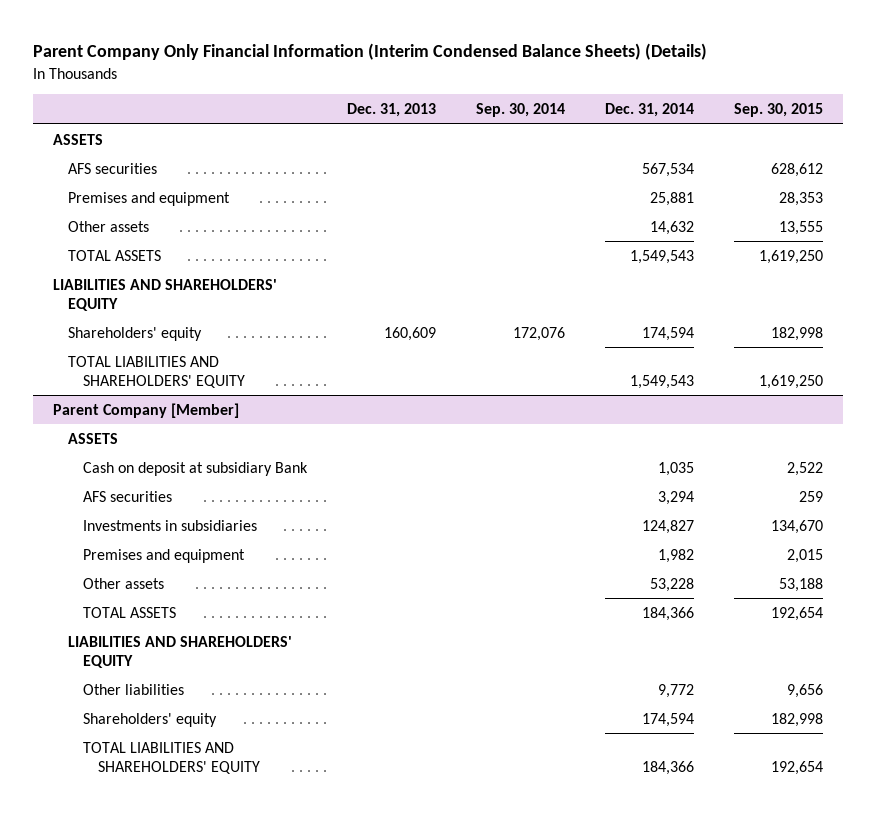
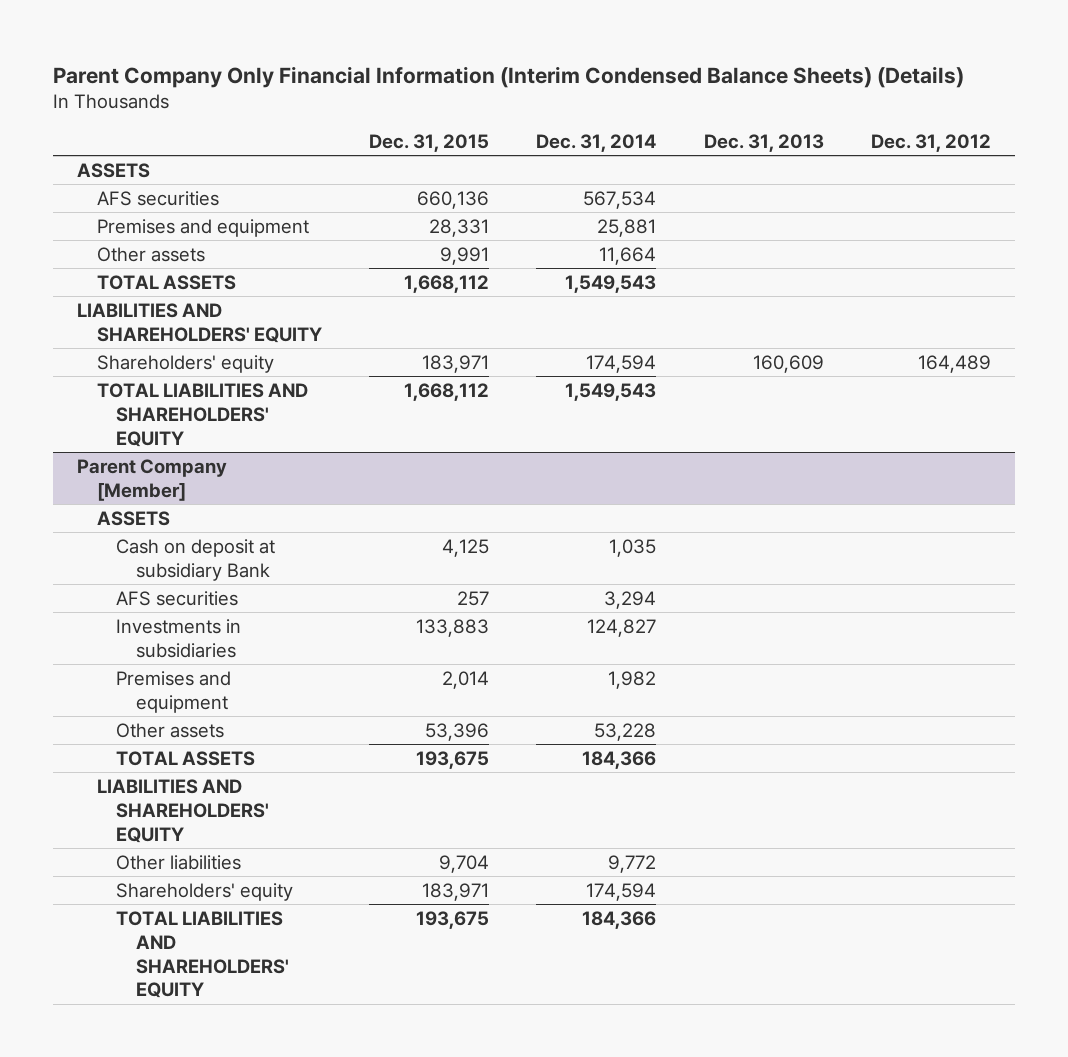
- | Dec. 31, 2013 | Sep. 30, 2014 | Dec. 31, 2014 | Sep. 30, 2015
+ | Dec. 31, 2015 | Dec. 31, 2014 | Dec. 31, 2013 | Dec. 31, 2012
- Other assets | | | 14,632 | 13,555
+ Other assets | 9,991 | 11,664 | |

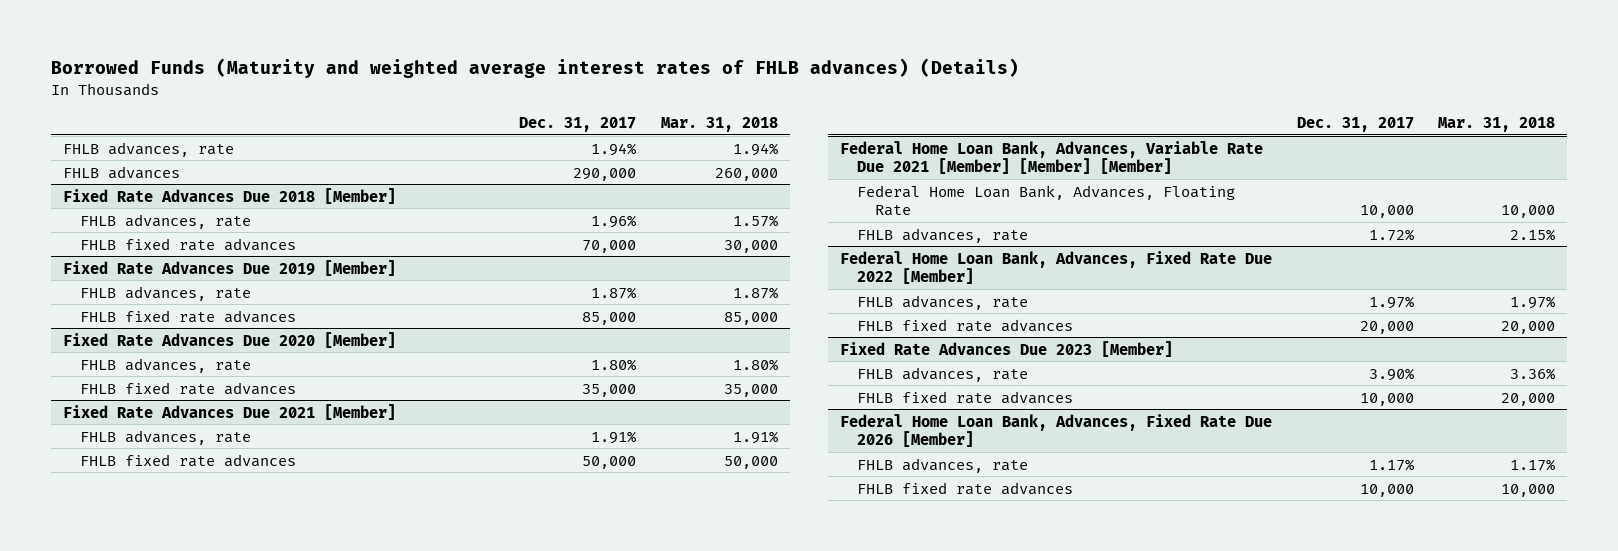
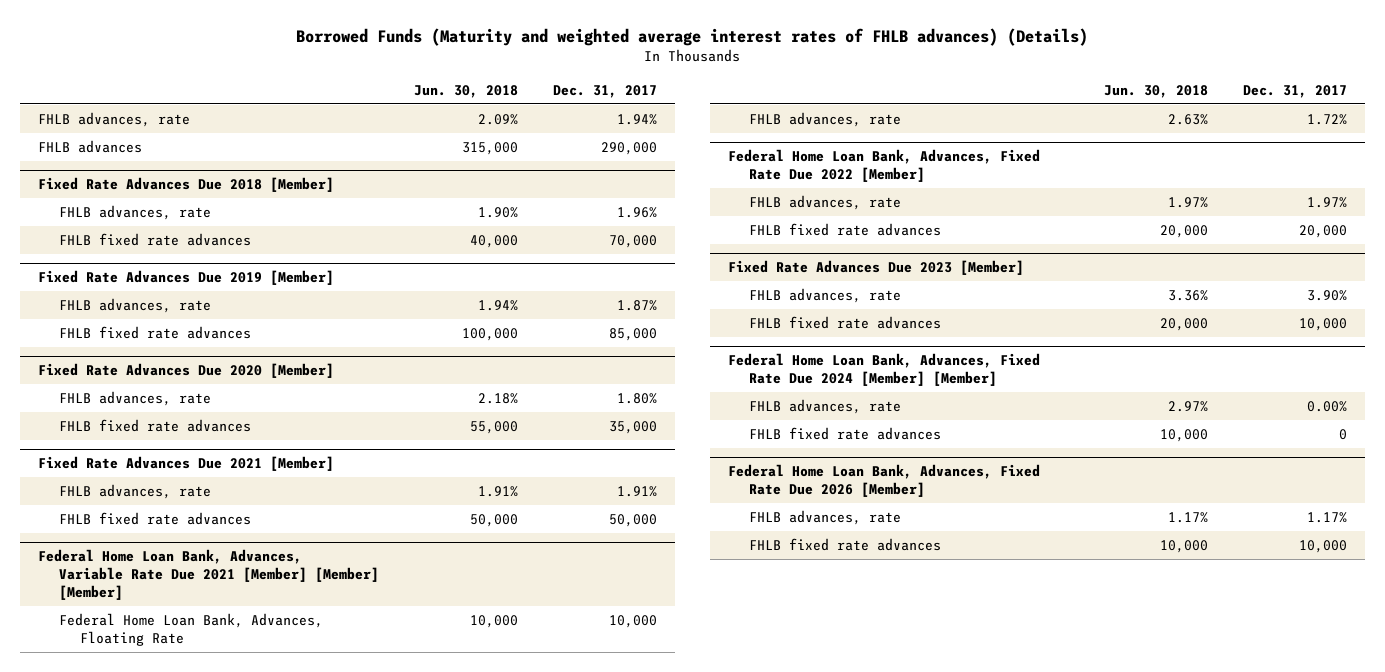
- | Dec. 31, 2017 | Mar. 31, 2018
+ | Jun. 30, 2018 | Dec. 31, 2017
+ Federal Home Loan Bank, Advances, Fixed Rate Due 2024 [Member] [Member]
+ FHLB advances, rate | 2.97% | 0.00%
+ FHLB fixed rate advances | 10,000 | 0

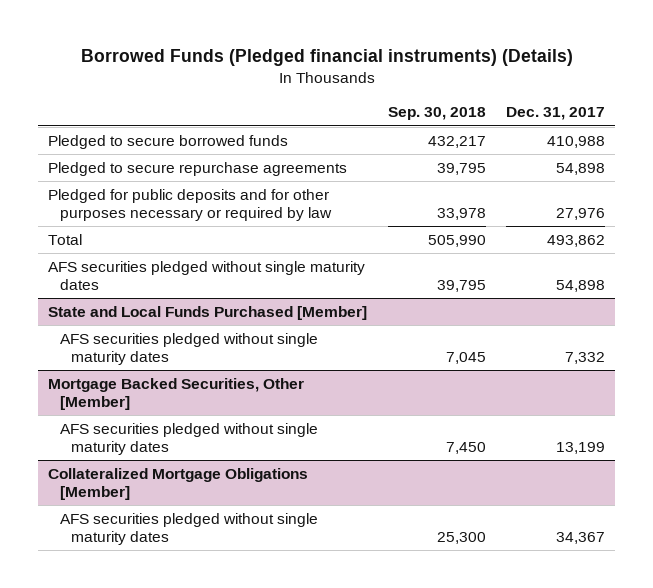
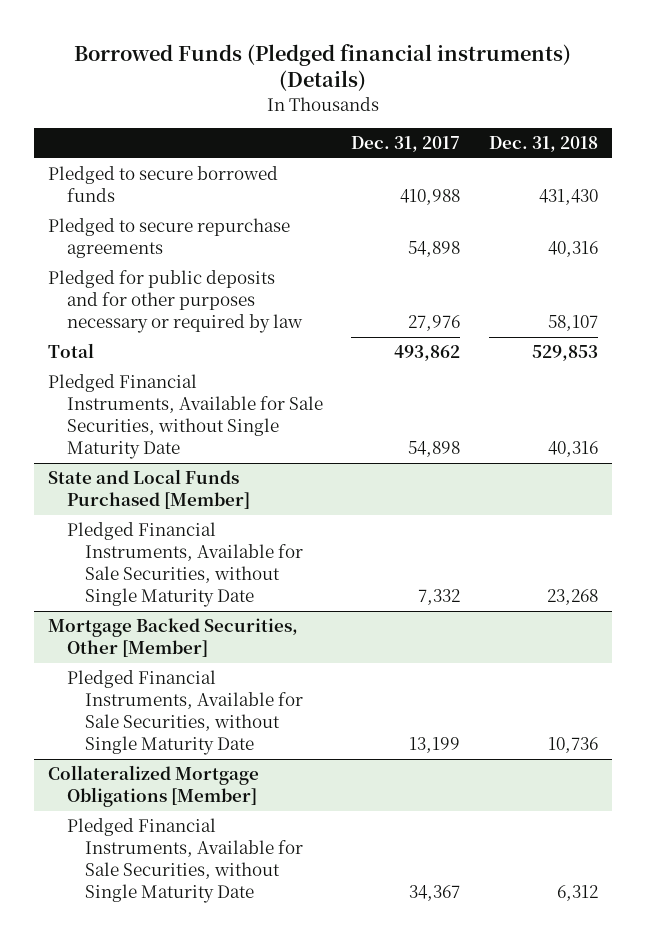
- | Sep. 30, 2018 | Dec. 31, 2017
+ | Dec. 31, 2017 | Dec. 31, 2018
- AFS securities pledged without single maturity dates | 39,795 | 54,898
+ Pledged Financial Instruments, Available for Sale Securities, without Single Maturity Date | 54,898 | 40,316
@ State and Local Funds Purchased [Member]
- AFS securities pledged without single maturity dates | 7,045 | 7,332
+ Pledged Financial Instruments, Available for Sale Securities, without Single Maturity Date | 7,332 | 23,268
@ Mortgage Backed Securities, Other [Member]
- AFS securities pledged without single maturity dates | 7,450 | 13,199
+ Pledged Financial Instruments, Available for Sale Securities, without Single Maturity Date | 13,199 | 10,736
@ Collateralized Mortgage Obligations [Member]
- AFS securities pledged without single maturity dates | 25,300 | 34,367
+ Pledged Financial Instruments, Available for Sale Securities, without Single Maturity Date | 34,367 | 6,312

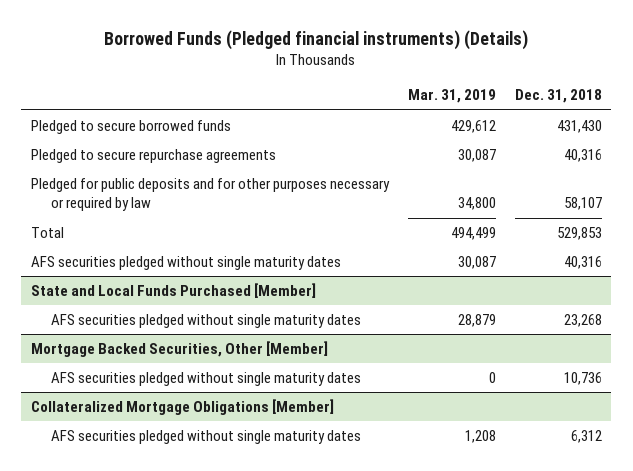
- | Dec. 31, 2017 | Dec. 31, 2018
+ | Mar. 31, 2019 | Dec. 31, 2018
- Pledged Financial Instruments, Available for Sale Securities, without Single Maturity Date | 54,898 | 40,316
+ AFS securities pledged without single maturity dates | 30,087 | 40,316
@ State and Local Funds Purchased [Member]
- Pledged Financial Instruments, Available for Sale Securities, without Single Maturity Date | 7,332 | 23,268
+ AFS securities pledged without single maturity dates | 28,879 | 23,268
@ Mortgage Backed Securities, Other [Member]
- Pledged Financial Instruments, Available for Sale Securities, without Single Maturity Date | 13,199 | 10,736
+ AFS securities pledged without single maturity dates | 0 | 10,736
@ Collateralized Mortgage Obligations [Member]
- Pledged Financial Instruments, Available for Sale Securities, without Single Maturity Date | 34,367 | 6,312
+ AFS securities pledged without single maturity dates | 1,208 | 6,312

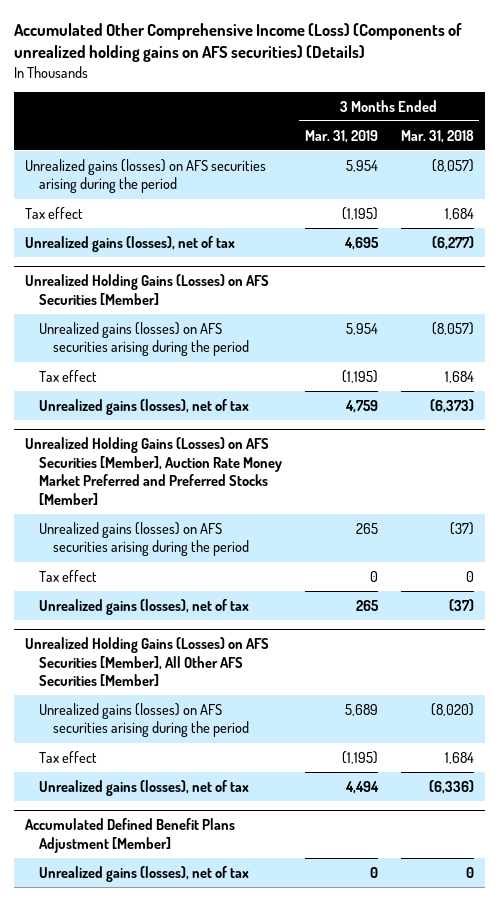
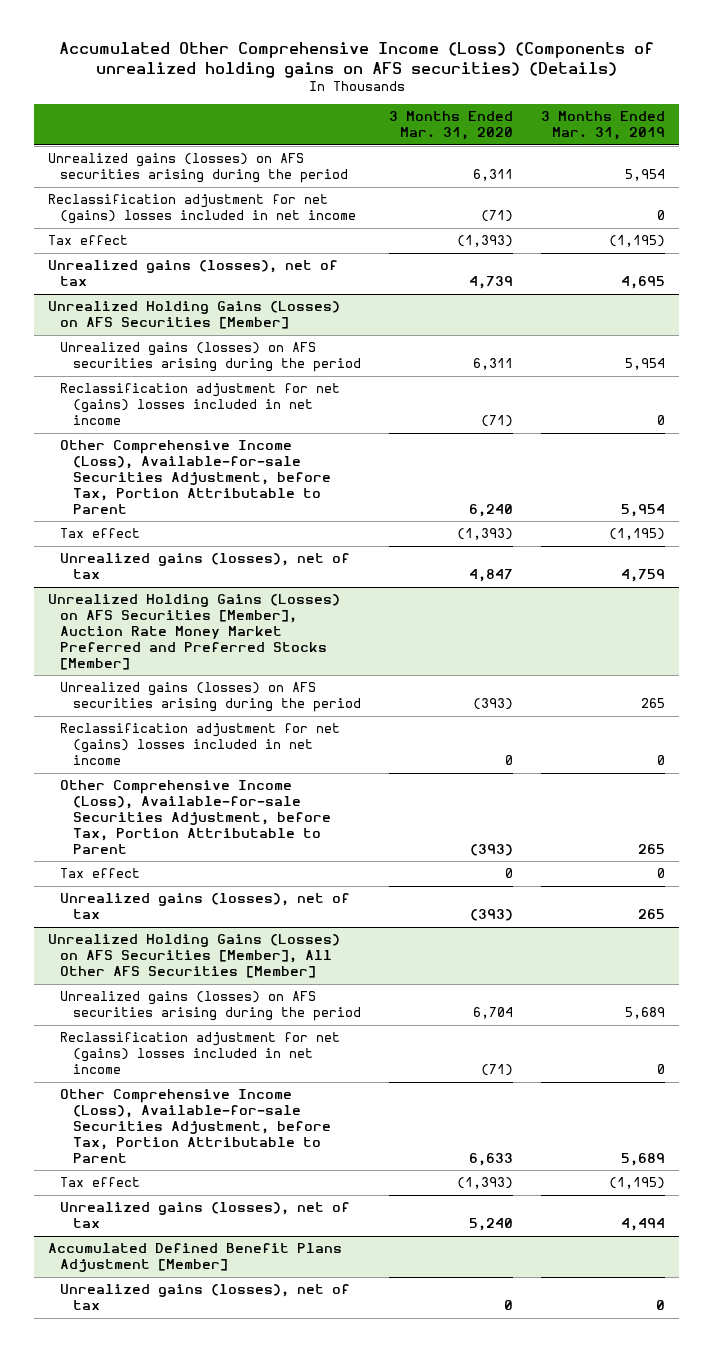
- | 3 Months Ended Mar. 31, 2019 | 3 Months Ended Mar. 31, 2018
+ | 3 Months Ended Mar. 31, 2020 | 3 Months Ended Mar. 31, 2019
+ Reclassification adjustment for net (gains) losses included in net income | (71) | 0
@ Unrealized Holding Gains (Losses) on AFS Securities [Member]
+ Reclassification adjustment for net (gains) losses included in net income | (71) | 0
+ Other Comprehensive Income (Loss), Available-for-sale Securities Adjustment, before Tax, Portion Attributable to Parent | 6,240 | 5,954
@ Unrealized Holding Gains (Losses) on AFS Securities [Member], Auction Rate Money Market Preferred and Preferred Stocks [Member]
+ Reclassification adjustment for net (gains) losses included in net income | 0 | 0
+ Other Comprehensive Income (Loss), Available-for-sale Securities Adjustment, before Tax, Portion Attributable to Parent | (393) | 265
@ Unrealized Holding Gains (Losses) on AFS Securities [Member], All Other AFS Securities [Member]
+ Reclassification adjustment for net (gains) losses included in net income | (71) | 0
+ Other Comprehensive Income (Loss), Available-for-sale Securities Adjustment, before Tax, Portion Attributable to Parent | 6,633 | 5,689

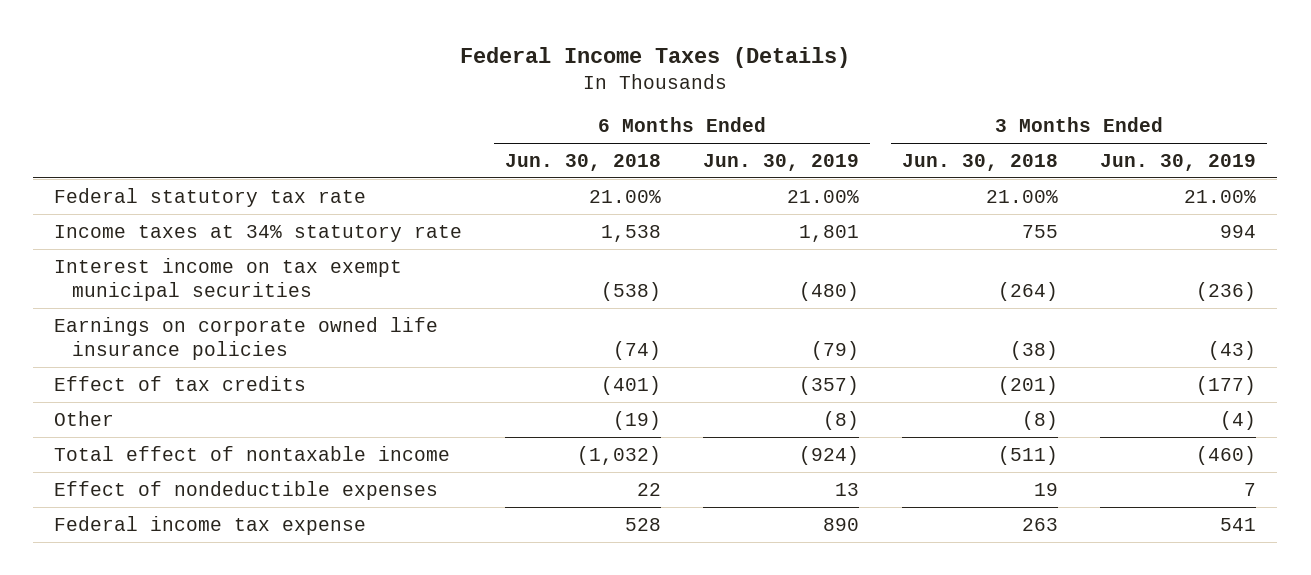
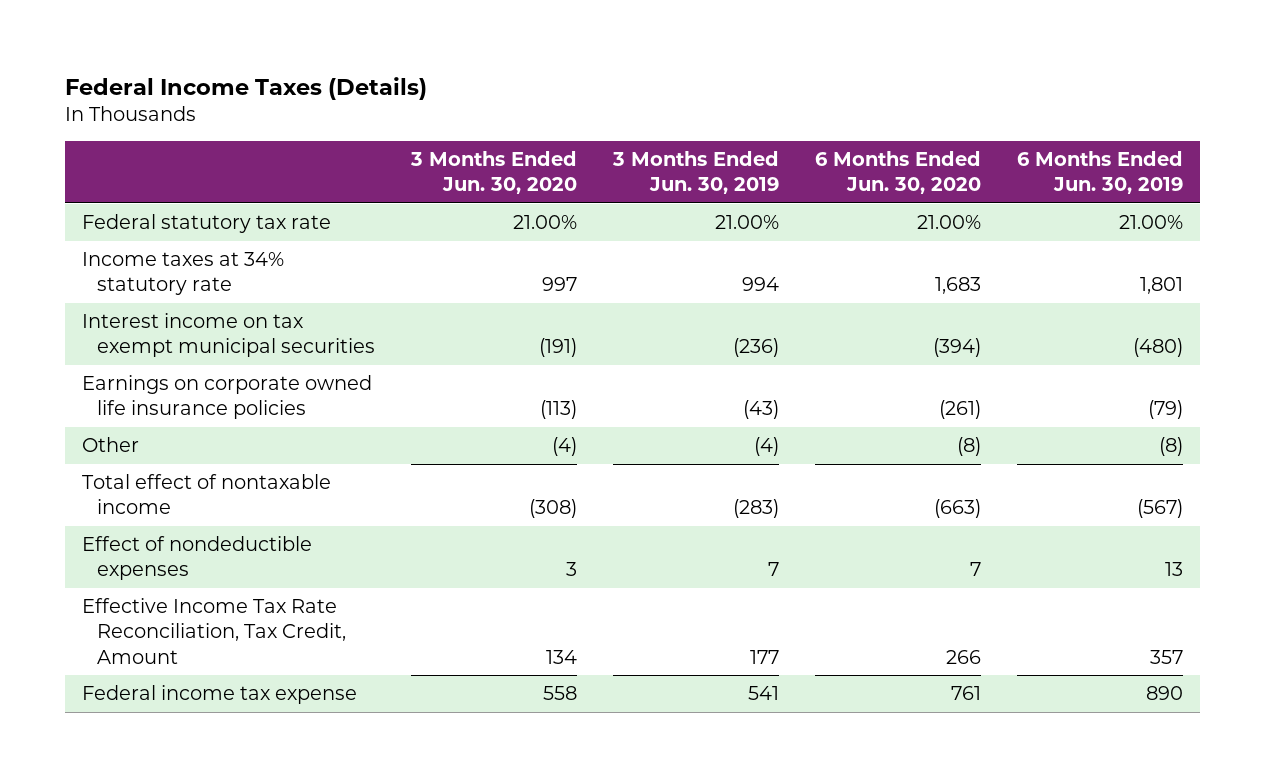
- | 6 Months Ended Jun. 30, 2018 | 6 Months Ended Jun. 30, 2019 | 3 Months Ended Jun. 30, 2018 | 3 Months Ended Jun. 30, 2019
+ | 3 Months Ended Jun. 30, 2020 | 3 Months Ended Jun. 30, 2019 | 6 Months Ended Jun. 30, 2020 | 6 Months Ended Jun. 30, 2019
- Effect of tax credits | (401) | (357) | (201) | (177)
- Total effect of nontaxable income | (1,032) | (924) | (511) | (460)
+ Total effect of nontaxable income | (308) | (283) | (663) | (567)
+ Effective Income Tax Rate Reconciliation, Tax Credit, Amount | 134 | 177 | 266 | 357

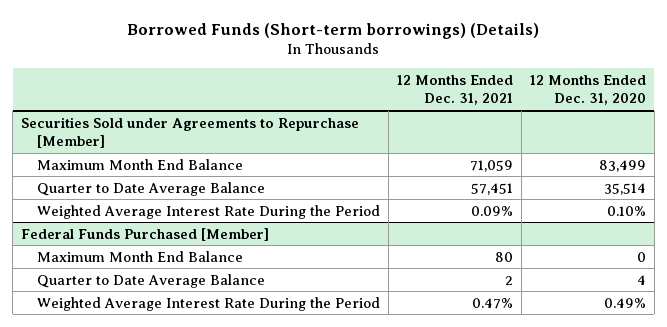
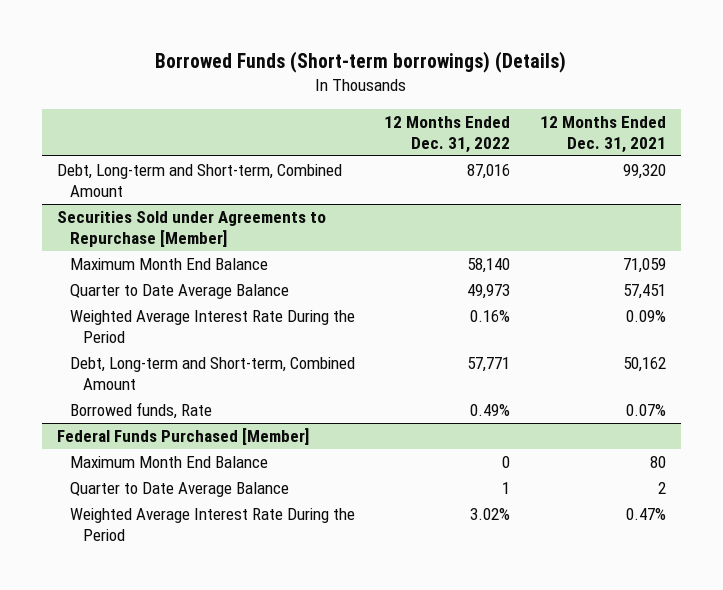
- | 12 Months Ended Dec. 31, 2021 | 12 Months Ended Dec. 31, 2020
+ | 12 Months Ended Dec. 31, 2022 | 12 Months Ended Dec. 31, 2021
+ Debt, Long-term and Short-term, Combined Amount | 87,016 | 99,320
@ Securities Sold under Agreements to Repurchase [Member]
+ Debt, Long-term and Short-term, Combined Amount | 57,771 | 50,162
+ Borrowed funds, Rate | 0.49% | 0.07%

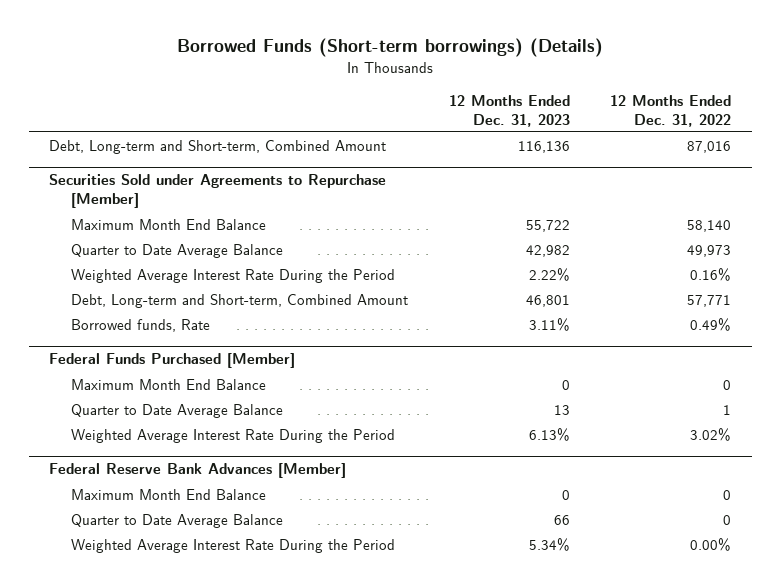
- | 12 Months Ended Dec. 31, 2022 | 12 Months Ended Dec. 31, 2021
+ | 12 Months Ended Dec. 31, 2023 | 12 Months Ended Dec. 31, 2022
+ Federal Reserve Bank Advances [Member]
+ Maximum Month End Balance | 0 | 0
+ Quarter to Date Average Balance | 66 | 0
+ Weighted Average Interest Rate During the Period | 5.34% | 0.00%

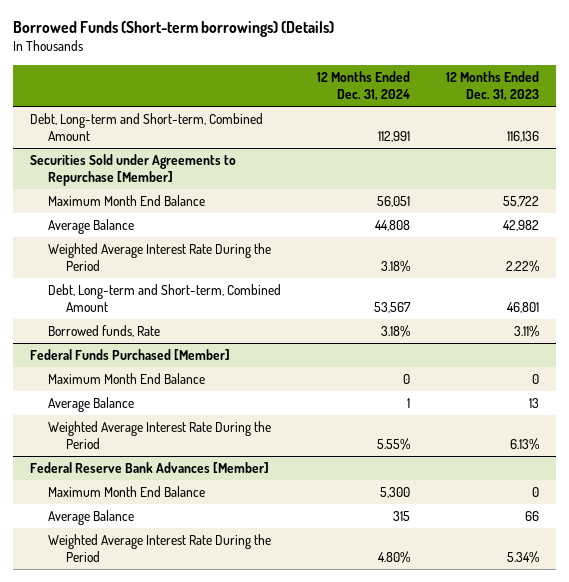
- | 12 Months Ended Dec. 31, 2023 | 12 Months Ended Dec. 31, 2022
+ | 12 Months Ended Dec. 31, 2024 | 12 Months Ended Dec. 31, 2023
@ Securities Sold under Agreements to Repurchase [Member]
- Quarter to Date Average Balance | 42,982 | 49,973
+ Average Balance | 44,808 | 42,982
@ Federal Funds Purchased [Member]
- Quarter to Date Average Balance | 13 | 1
+ Average Balance | 1 | 13
@ Federal Reserve Bank Advances [Member]
- Quarter to Date Average Balance | 66 | 0
+ Average Balance | 315 | 66

